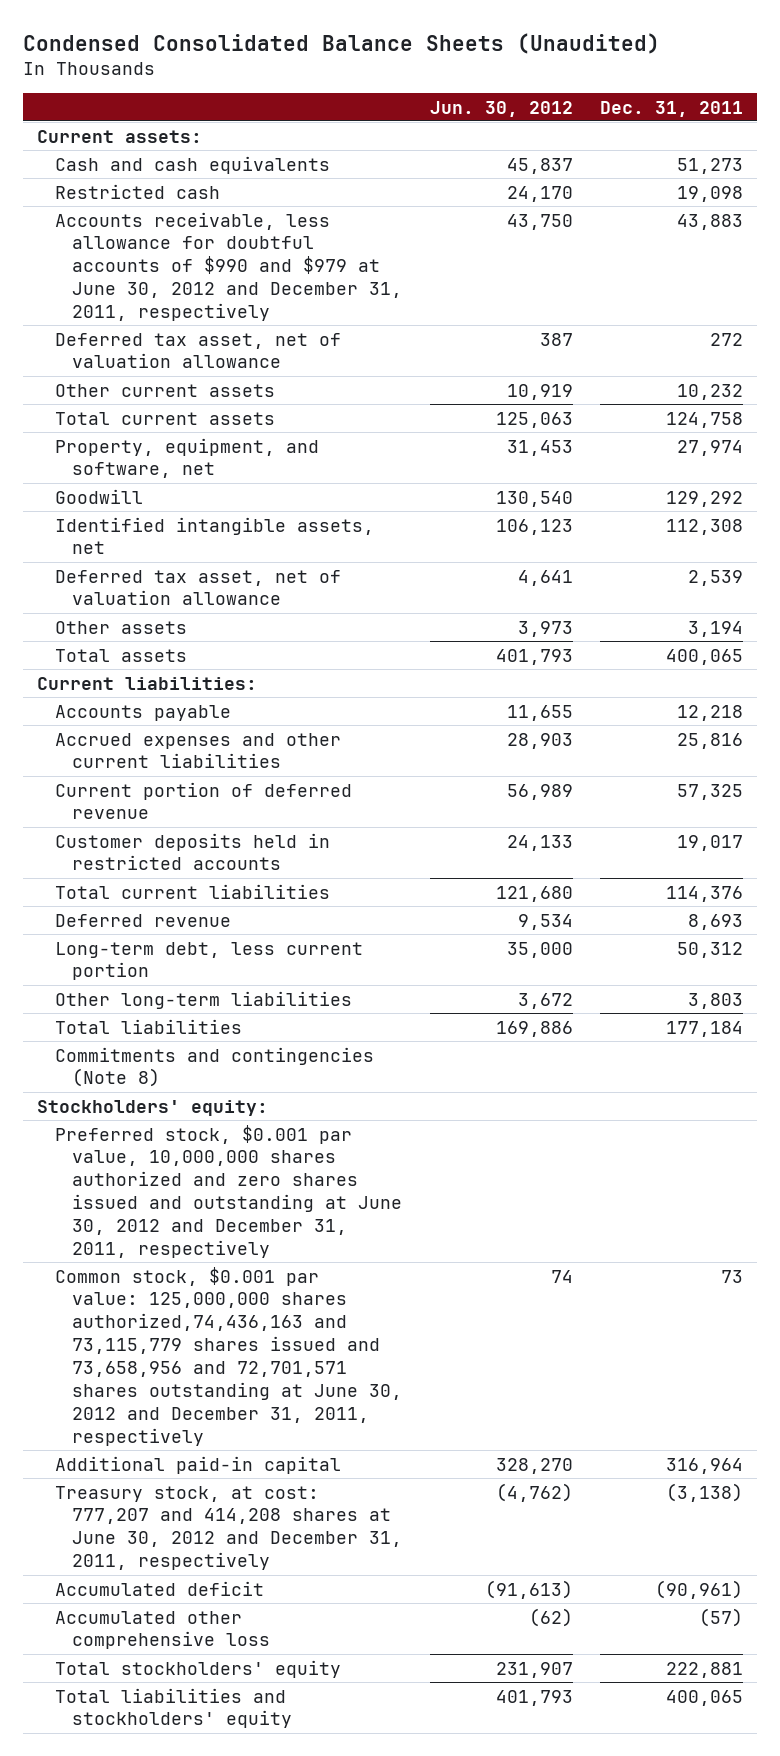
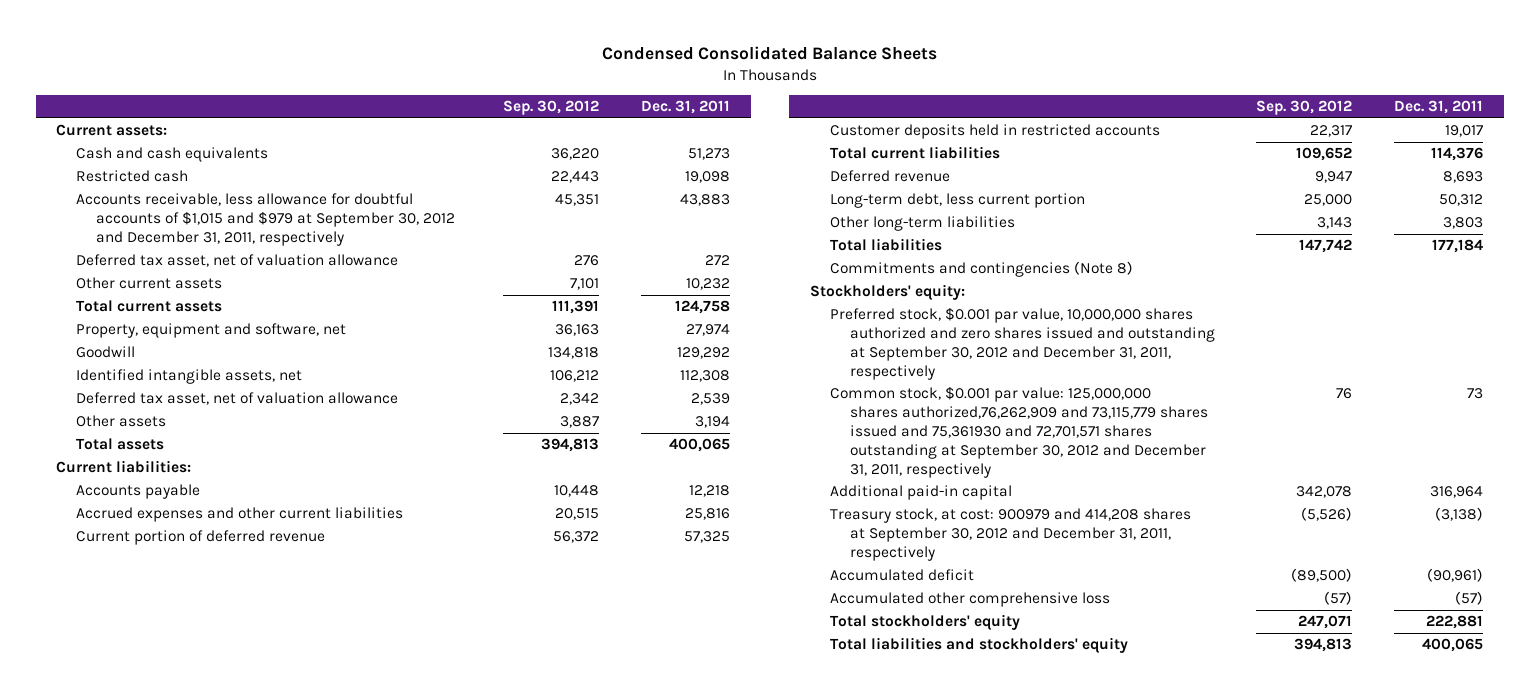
- Condensed Consolidated Balance Sheets (Unaudited)
+ Condensed Consolidated Balance Sheets
- | Jun. 30, 2012 | Dec. 31, 2011
+ | Sep. 30, 2012 | Dec. 31, 2011
- Accounts receivable, less allowance for doubtful accounts of $990 and $979 at June 30, 2012 and December 31, 2011, respectively | 43,750 | 43,883
+ Accounts receivable, less allowance for doubtful accounts of $1,015 and $979 at September 30, 2012 and December 31, 2011, respectively | 45,351 | 43,883
- Property, equipment, and software, net | 31,453 | 27,974
+ Property, equipment and software, net | 36,163 | 27,974
- Preferred stock, $0.001 par value, 10,000,000 shares authorized and zero shares issued and outstanding at June 30, 2012 and December 31, 2011, respectively
- Common stock, $0.001 par value: 125,000,000 shares authorized,74,436,163 and 73,115,779 shares issued and 73,658,956 and 72,701,571 shares outstanding at June 30, 2012 and December 31, 2011, respectively | 74 | 73
+ Preferred stock, $0.001 par value, 10,000,000 shares authorized and zero shares issued and outstanding at September 30, 2012 and December 31, 2011, respectively
+ Common stock, $0.001 par value: 125,000,000 shares authorized,76,262,909 and 73,115,779 shares issued and 75,361930 and 72,701,571 shares outstanding at September 30, 2012 and December 31, 2011, respectively | 76 | 73
- Treasury stock, at cost: 777,207 and 414,208 shares at June 30, 2012 and December 31, 2011, respectively | (4,762) | (3,138)
+ Treasury stock, at cost: 900979 and 414,208 shares at September 30, 2012 and December 31, 2011, respectively | (5,526) | (3,138)

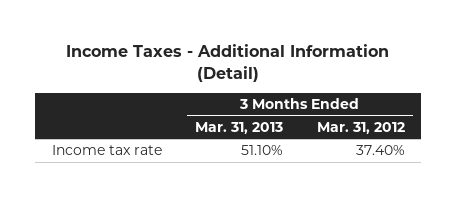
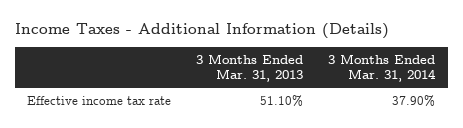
- Income Taxes - Additional Information (Detail)
+ Income Taxes - Additional Information (Details)
- | 3 Months Ended Mar. 31, 2013 | 3 Months Ended Mar. 31, 2012
+ | 3 Months Ended Mar. 31, 2013 | 3 Months Ended Mar. 31, 2014
- Income tax rate | 51.10% | 37.40%
+ Effective income tax rate | 51.10% | 37.90%

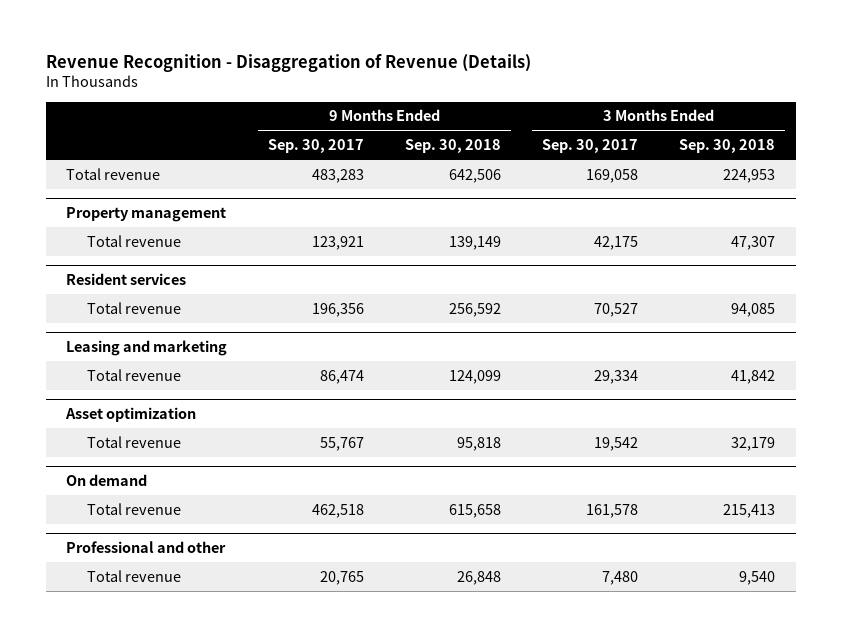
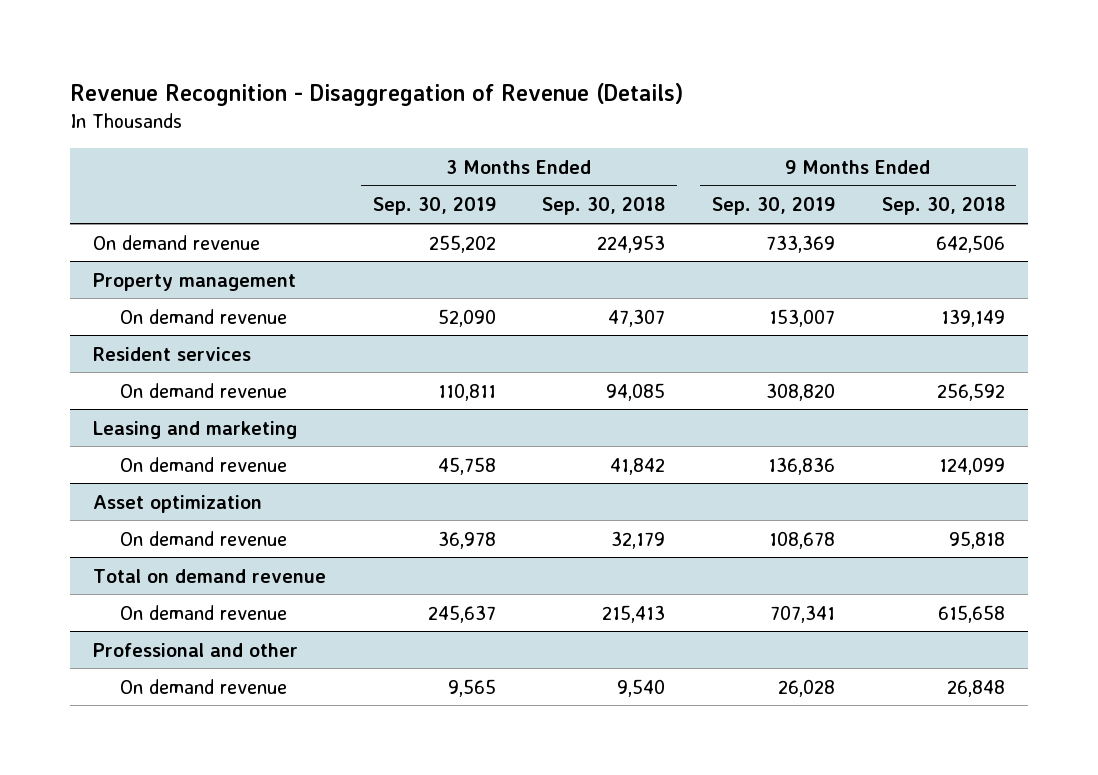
- | 9 Months Ended Sep. 30, 2017 | 9 Months Ended Sep. 30, 2018 | 3 Months Ended Sep. 30, 2017 | 3 Months Ended Sep. 30, 2018
+ | 3 Months Ended Sep. 30, 2019 | 3 Months Ended Sep. 30, 2018 | 9 Months Ended Sep. 30, 2019 | 9 Months Ended Sep. 30, 2018
- Total revenue | 483,283 | 642,506 | 169,058 | 224,953
+ On demand revenue | 255,202 | 224,953 | 733,369 | 642,506
@ Property management
- Total revenue | 123,921 | 139,149 | 42,175 | 47,307
+ On demand revenue | 52,090 | 47,307 | 153,007 | 139,149
@ Resident services
- Total revenue | 196,356 | 256,592 | 70,527 | 94,085
+ On demand revenue | 110,811 | 94,085 | 308,820 | 256,592
@ Leasing and marketing
- Total revenue | 86,474 | 124,099 | 29,334 | 41,842
+ On demand revenue | 45,758 | 41,842 | 136,836 | 124,099
@ Asset optimization
- Total revenue | 55,767 | 95,818 | 19,542 | 32,179
- On demand
- Total revenue | 462,518 | 615,658 | 161,578 | 215,413
@ Asset optimization
+ On demand revenue | 36,978 | 32,179 | 108,678 | 95,818
+ Total on demand revenue
+ On demand revenue | 245,637 | 215,413 | 707,341 | 615,658
@ Professional and other
- Total revenue | 20,765 | 26,848 | 7,480 | 9,540
+ On demand revenue | 9,565 | 9,540 | 26,028 | 26,848

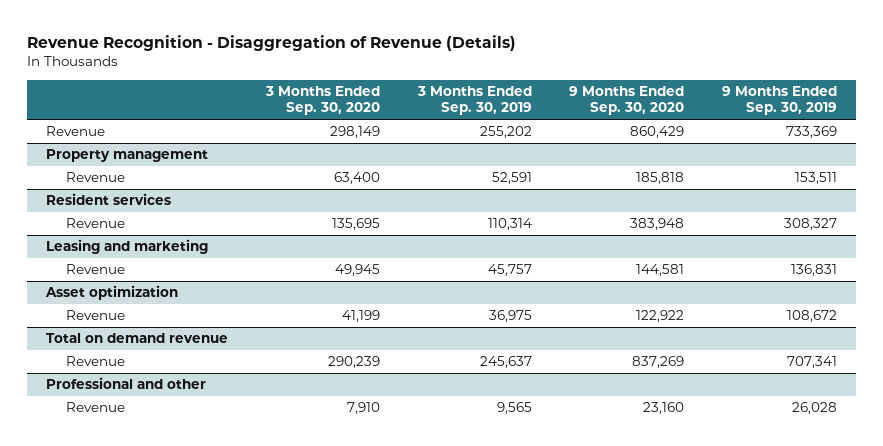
- | 3 Months Ended Sep. 30, 2019 | 3 Months Ended Sep. 30, 2018 | 9 Months Ended Sep. 30, 2019 | 9 Months Ended Sep. 30, 2018
+ | 3 Months Ended Sep. 30, 2020 | 3 Months Ended Sep. 30, 2019 | 9 Months Ended Sep. 30, 2020 | 9 Months Ended Sep. 30, 2019
- On demand revenue | 255,202 | 224,953 | 733,369 | 642,506
+ Revenue | 298,149 | 255,202 | 860,429 | 733,369
@ Property management
- On demand revenue | 52,090 | 47,307 | 153,007 | 139,149
+ Revenue | 63,400 | 52,591 | 185,818 | 153,511
@ Resident services
- On demand revenue | 110,811 | 94,085 | 308,820 | 256,592
+ Revenue | 135,695 | 110,314 | 383,948 | 308,327
@ Leasing and marketing
- On demand revenue | 45,758 | 41,842 | 136,836 | 124,099
+ Revenue | 49,945 | 45,757 | 144,581 | 136,831
@ Asset optimization
- On demand revenue | 36,978 | 32,179 | 108,678 | 95,818
+ Revenue | 41,199 | 36,975 | 122,922 | 108,672
@ Total on demand revenue
- On demand revenue | 245,637 | 215,413 | 707,341 | 615,658
+ Revenue | 290,239 | 245,637 | 837,269 | 707,341
@ Professional and other
- On demand revenue | 9,565 | 9,540 | 26,028 | 26,848
+ Revenue | 7,910 | 9,565 | 23,160 | 26,028

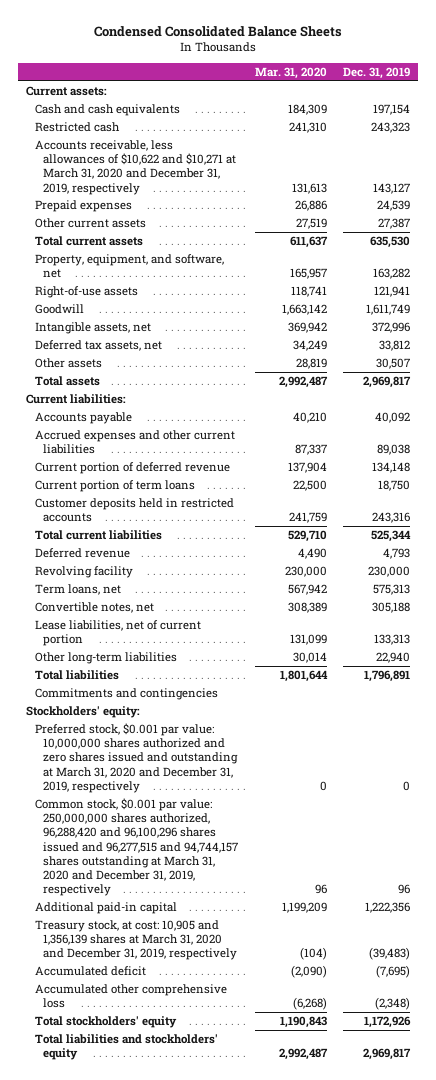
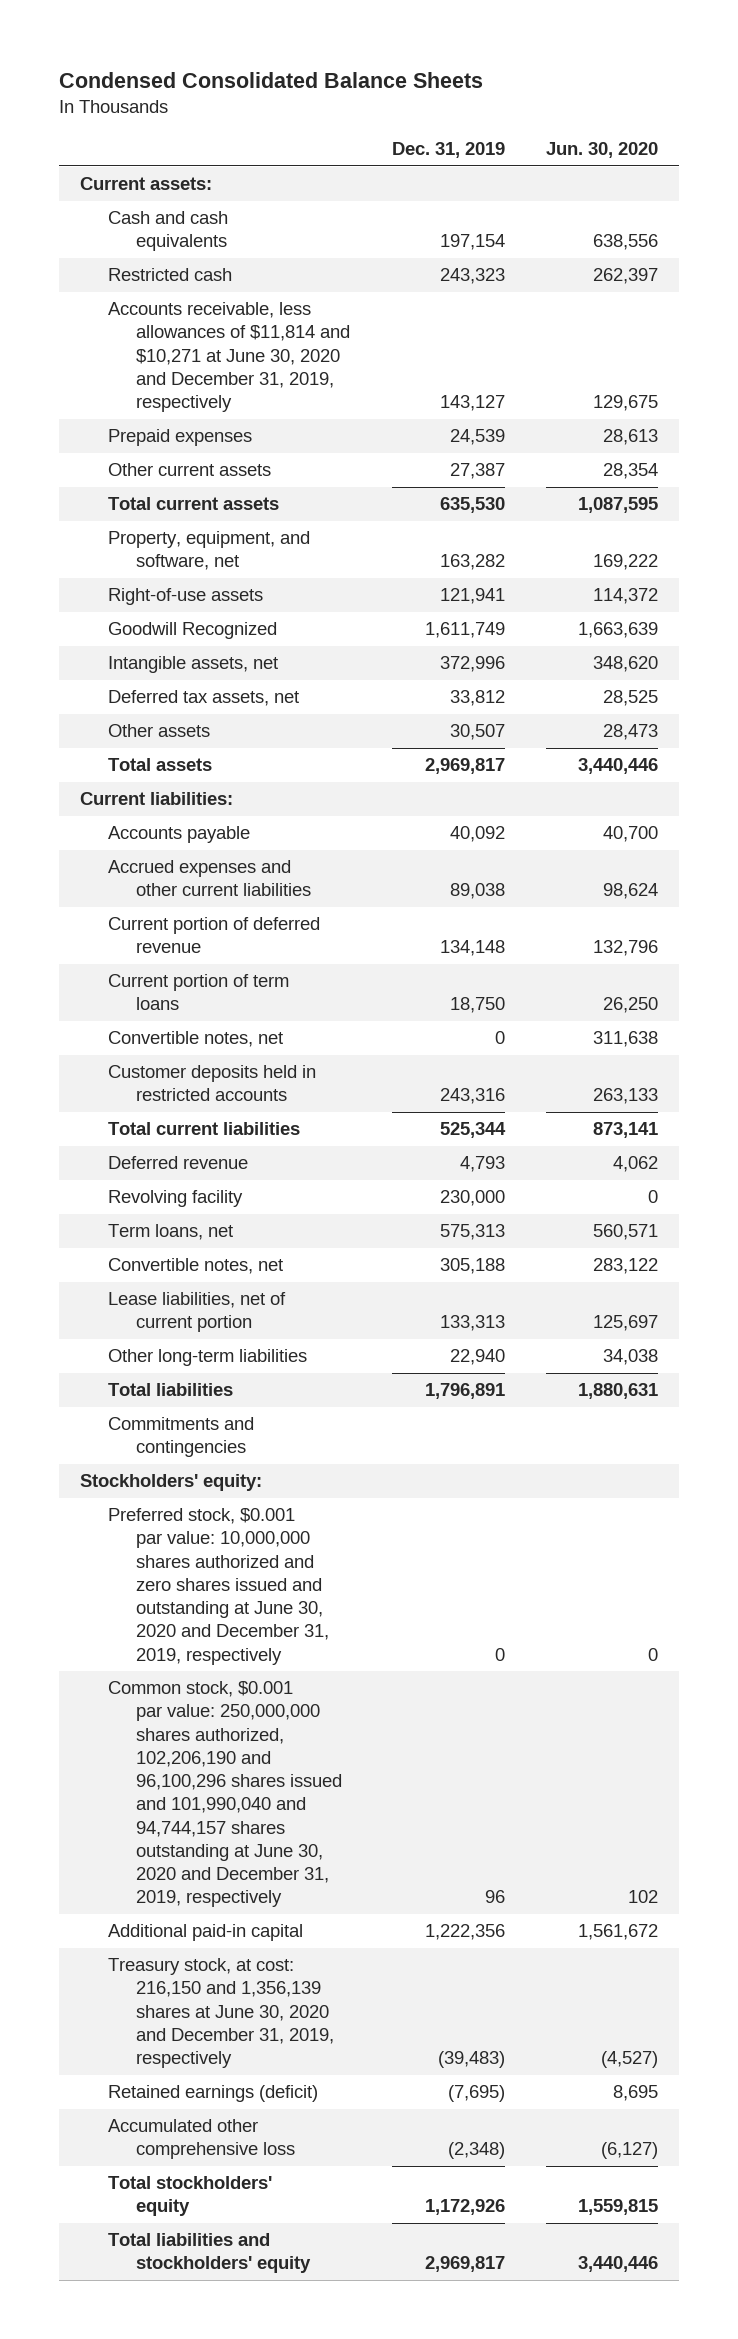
- | Mar. 31, 2020 | Dec. 31, 2019
+ | Dec. 31, 2019 | Jun. 30, 2020
- Accounts receivable, less allowances of $10,622 and $10,271 at March 31, 2020 and December 31, 2019, respectively | 131,613 | 143,127
+ Accounts receivable, less allowances of $11,814 and $10,271 at June 30, 2020 and December 31, 2019, respectively | 143,127 | 129,675
- Goodwill | 1,663,142 | 1,611,749
+ Goodwill Recognized | 1,611,749 | 1,663,639
+ Convertible notes, net | 0 | 311,638
- Preferred stock, $0.001 par value: 10,000,000 shares authorized and zero shares issued and outstanding at March 31, 2020 and December 31, 2019, respectively | 0 | 0
- Common stock, $0.001 par value: 250,000,000 shares authorized, 96,288,420 and 96,100,296 shares issued and 96,277,515 and 94,744,157 shares outstanding at March 31, 2020 and December 31, 2019, respectively | 96 | 96
+ Preferred stock, $0.001 par value: 10,000,000 shares authorized and zero shares issued and outstanding at June 30, 2020 and December 31, 2019, respectively | 0 | 0
+ Common stock, $0.001 par value: 250,000,000 shares authorized, 102,206,190 and 96,100,296 shares issued and 101,990,040 and 94,744,157 shares outstanding at June 30, 2020 and December 31, 2019, respectively | 96 | 102
- Treasury stock, at cost: 10,905 and 1,356,139 shares at March 31, 2020 and December 31, 2019, respectively | (104) | (39,483)
- Accumulated deficit | (2,090) | (7,695)
+ Treasury stock, at cost: 216,150 and 1,356,139 shares at June 30, 2020 and December 31, 2019, respectively | (39,483) | (4,527)
+ Retained earnings (deficit) | (7,695) | 8,695

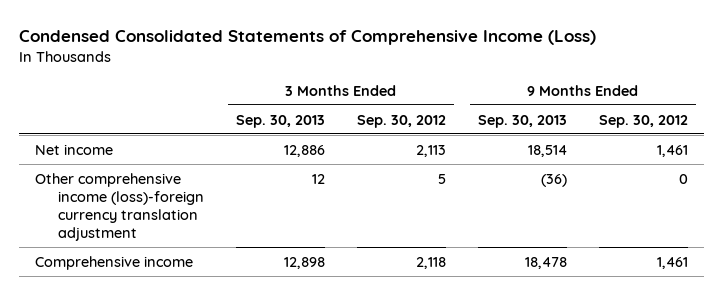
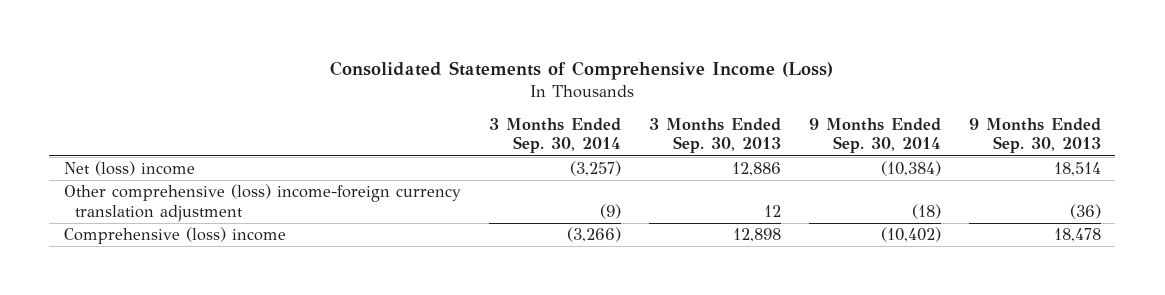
- Condensed Consolidated Statements of Comprehensive Income (Loss)
+ Consolidated Statements of Comprehensive Income (Loss)
- | 3 Months Ended Sep. 30, 2013 | 3 Months Ended Sep. 30, 2012 | 9 Months Ended Sep. 30, 2013 | 9 Months Ended Sep. 30, 2012
+ | 3 Months Ended Sep. 30, 2014 | 3 Months Ended Sep. 30, 2013 | 9 Months Ended Sep. 30, 2014 | 9 Months Ended Sep. 30, 2013
- Net income | 12,886 | 2,113 | 18,514 | 1,461
- Other comprehensive income (loss)-foreign currency translation adjustment | 12 | 5 | (36) | 0
- Comprehensive income | 12,898 | 2,118 | 18,478 | 1,461
+ Net (loss) income | (3,257) | 12,886 | (10,384) | 18,514
+ Other comprehensive (loss) income-foreign currency translation adjustment | (9) | 12 | (18) | (36)
+ Comprehensive (loss) income | (3,266) | 12,898 | (10,402) | 18,478

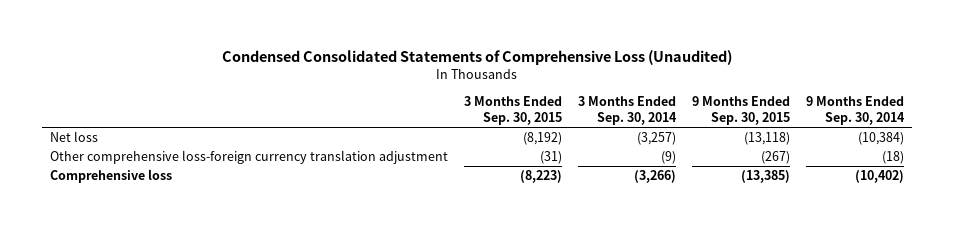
- Consolidated Statements of Comprehensive Income (Loss)
+ Condensed Consolidated Statements of Comprehensive Loss (Unaudited)
- | 3 Months Ended Sep. 30, 2014 | 3 Months Ended Sep. 30, 2013 | 9 Months Ended Sep. 30, 2014 | 9 Months Ended Sep. 30, 2013
+ | 3 Months Ended Sep. 30, 2015 | 3 Months Ended Sep. 30, 2014 | 9 Months Ended Sep. 30, 2015 | 9 Months Ended Sep. 30, 2014
- Net (loss) income | (3,257) | 12,886 | (10,384) | 18,514
- Other comprehensive (loss) income-foreign currency translation adjustment | (9) | 12 | (18) | (36)
- Comprehensive (loss) income | (3,266) | 12,898 | (10,402) | 18,478
+ Net loss | (8,192) | (3,257) | (13,118) | (10,384)
+ Other comprehensive loss-foreign currency translation adjustment | (31) | (9) | (267) | (18)
+ Comprehensive loss | (8,223) | (3,266) | (13,385) | (10,402)

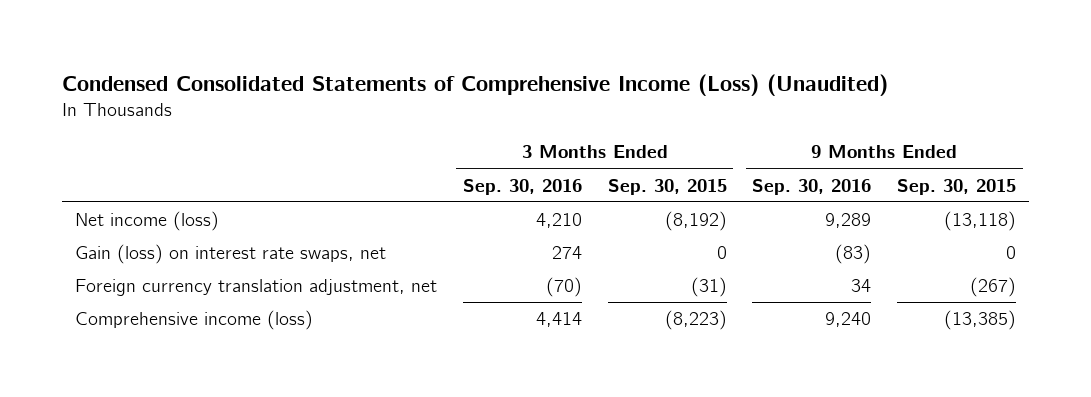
- Condensed Consolidated Statements of Comprehensive Loss (Unaudited)
+ Condensed Consolidated Statements of Comprehensive Income (Loss) (Unaudited)
- | 3 Months Ended Sep. 30, 2015 | 3 Months Ended Sep. 30, 2014 | 9 Months Ended Sep. 30, 2015 | 9 Months Ended Sep. 30, 2014
+ | 3 Months Ended Sep. 30, 2016 | 3 Months Ended Sep. 30, 2015 | 9 Months Ended Sep. 30, 2016 | 9 Months Ended Sep. 30, 2015
- Net loss | (8,192) | (3,257) | (13,118) | (10,384)
- Other comprehensive loss-foreign currency translation adjustment | (31) | (9) | (267) | (18)
- Comprehensive loss | (8,223) | (3,266) | (13,385) | (10,402)
+ Net income (loss) | 4,210 | (8,192) | 9,289 | (13,118)
+ Gain (loss) on interest rate swaps, net | 274 | 0 | (83) | 0
+ Foreign currency translation adjustment, net | (70) | (31) | 34 | (267)
+ Comprehensive income (loss) | 4,414 | (8,223) | 9,240 | (13,385)

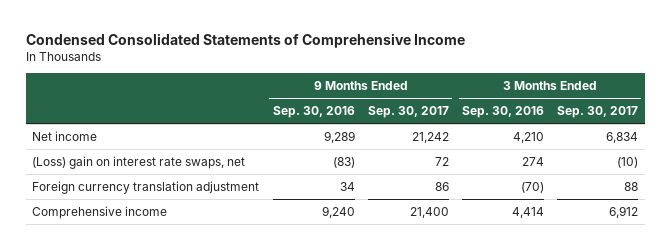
- Condensed Consolidated Statements of Comprehensive Income (Loss) (Unaudited)
+ Condensed Consolidated Statements of Comprehensive Income
- | 3 Months Ended Sep. 30, 2016 | 3 Months Ended Sep. 30, 2015 | 9 Months Ended Sep. 30, 2016 | 9 Months Ended Sep. 30, 2015
+ | 9 Months Ended Sep. 30, 2016 | 9 Months Ended Sep. 30, 2017 | 3 Months Ended Sep. 30, 2016 | 3 Months Ended Sep. 30, 2017
- Net income (loss) | 4,210 | (8,192) | 9,289 | (13,118)
- Gain (loss) on interest rate swaps, net | 274 | 0 | (83) | 0
- Foreign currency translation adjustment, net | (70) | (31) | 34 | (267)
- Comprehensive income (loss) | 4,414 | (8,223) | 9,240 | (13,385)
+ Net income | 9,289 | 21,242 | 4,210 | 6,834
+ (Loss) gain on interest rate swaps, net | (83) | 72 | 274 | (10)
+ Foreign currency translation adjustment | 34 | 86 | (70) | 88
+ Comprehensive income | 9,240 | 21,400 | 4,414 | 6,912

